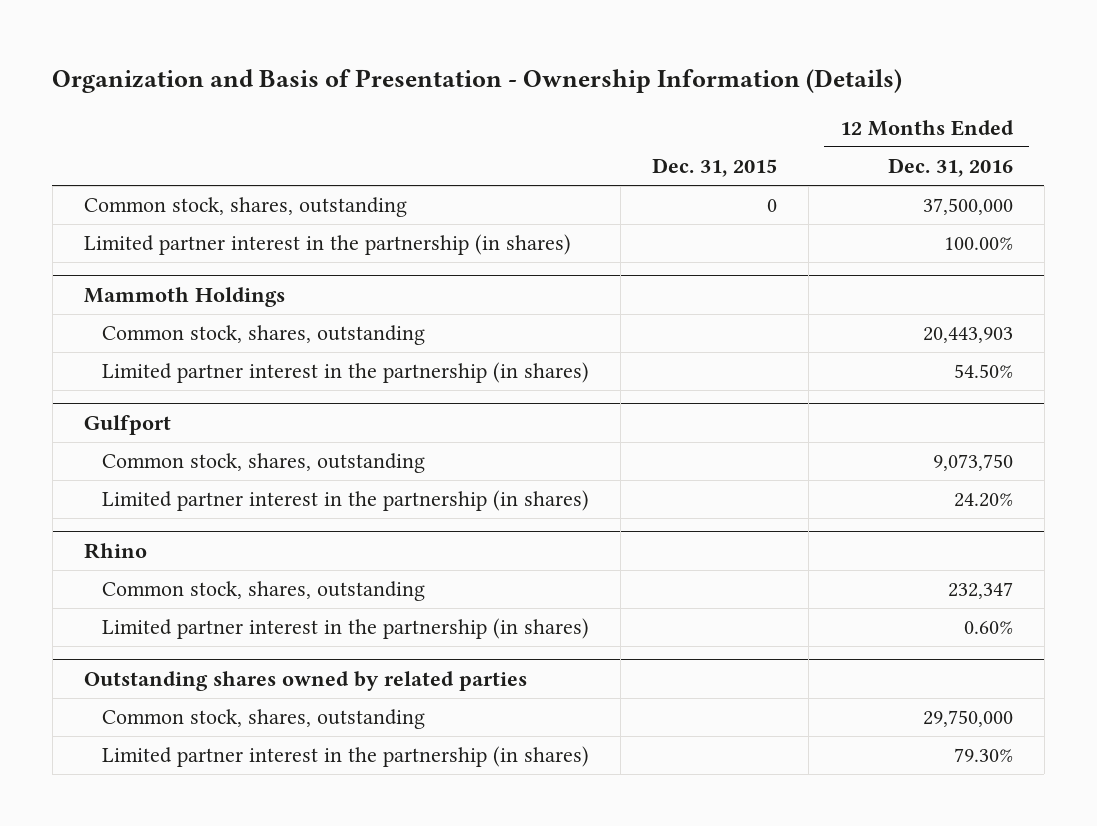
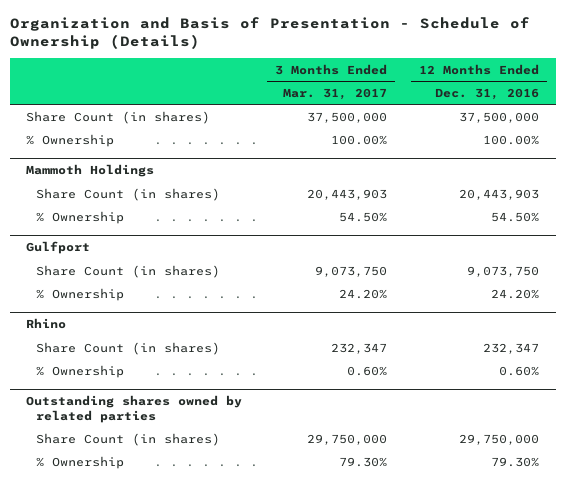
- Organization and Basis of Presentation - Ownership Information (Details)
+ Organization and Basis of Presentation - Schedule of Ownership (Details)
- | Dec. 31, 2015 | 12 Months Ended Dec. 31, 2016
+ | 3 Months Ended Mar. 31, 2017 | 12 Months Ended Dec. 31, 2016
- Common stock, shares, outstanding | 0 | 37,500,000
- Limited partner interest in the partnership (in shares) | | 100.00%
+ Share Count (in shares) | 37,500,000 | 37,500,000
+ % Ownership | 100.00% | 100.00%
@ Mammoth Holdings
- Common stock, shares, outstanding | | 20,443,903
- Limited partner interest in the partnership (in shares) | | 54.50%
+ Share Count (in shares) | 20,443,903 | 20,443,903
+ % Ownership | 54.50% | 54.50%
@ Gulfport
- Common stock, shares, outstanding | | 9,073,750
- Limited partner interest in the partnership (in shares) | | 24.20%
+ Share Count (in shares) | 9,073,750 | 9,073,750
+ % Ownership | 24.20% | 24.20%
@ Rhino
- Common stock, shares, outstanding | | 232,347
- Limited partner interest in the partnership (in shares) | | 0.60%
+ Share Count (in shares) | 232,347 | 232,347
+ % Ownership | 0.60% | 0.60%
@ Outstanding shares owned by related parties
- Common stock, shares, outstanding | | 29,750,000
- Limited partner interest in the partnership (in shares) | | 79.30%
+ Share Count (in shares) | 29,750,000 | 29,750,000
+ % Ownership | 79.30% | 79.30%

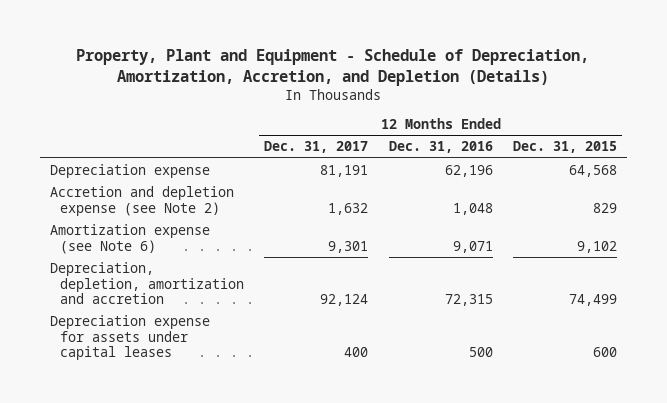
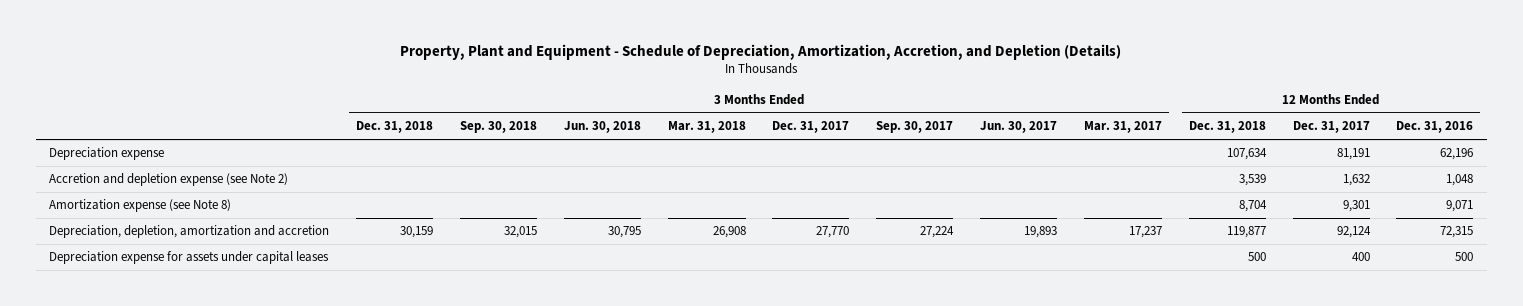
- | 12 Months Ended Dec. 31, 2017 | 12 Months Ended Dec. 31, 2016 | 12 Months Ended Dec. 31, 2015
+ | 3 Months Ended Dec. 31, 2018 | 3 Months Ended Sep. 30, 2018 | 3 Months Ended Jun. 30, 2018 | 3 Months Ended Mar. 31, 2018 | 3 Months Ended Dec. 31, 2017 | 3 Months Ended Sep. 30, 2017 | 3 Months Ended Jun. 30, 2017 | 3 Months Ended Mar. 31, 2017 | 12 Months Ended Dec. 31, 2018 | 12 Months Ended Dec. 31, 2017 | 12 Months Ended Dec. 31, 2016
- Amortization expense (see Note 6) | 9,301 | 9,071 | 9,102
+ Amortization expense (see Note 8) | | | | | | | | | 8,704 | 9,301 | 9,071

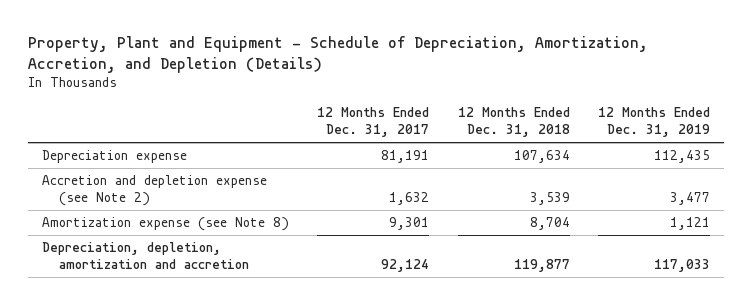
- | 3 Months Ended Dec. 31, 2018 | 3 Months Ended Sep. 30, 2018 | 3 Months Ended Jun. 30, 2018 | 3 Months Ended Mar. 31, 2018 | 3 Months Ended Dec. 31, 2017 | 3 Months Ended Sep. 30, 2017 | 3 Months Ended Jun. 30, 2017 | 3 Months Ended Mar. 31, 2017 | 12 Months Ended Dec. 31, 2018 | 12 Months Ended Dec. 31, 2017 | 12 Months Ended Dec. 31, 2016
+ | 12 Months Ended Dec. 31, 2017 | 12 Months Ended Dec. 31, 2018 | 12 Months Ended Dec. 31, 2019
- Depreciation expense for assets under capital leases | | | | | | | | | 500 | 400 | 500

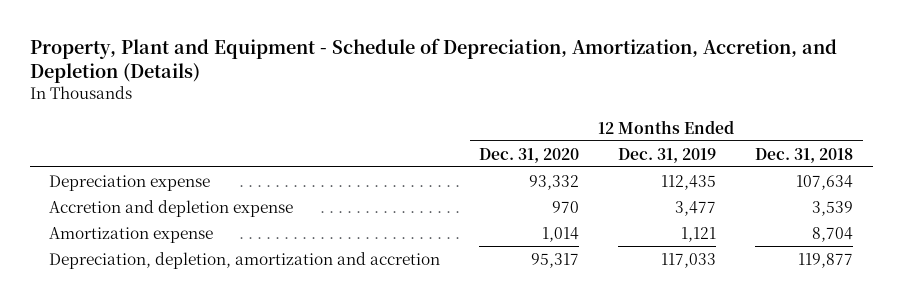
- | 12 Months Ended Dec. 31, 2017 | 12 Months Ended Dec. 31, 2018 | 12 Months Ended Dec. 31, 2019
+ | 12 Months Ended Dec. 31, 2020 | 12 Months Ended Dec. 31, 2019 | 12 Months Ended Dec. 31, 2018
- Accretion and depletion expense (see Note 2) | 1,632 | 3,539 | 3,477
- Amortization expense (see Note 8) | 9,301 | 8,704 | 1,121
+ Accretion and depletion expense | 970 | 3,477 | 3,539
+ Amortization expense | 1,014 | 1,121 | 8,704

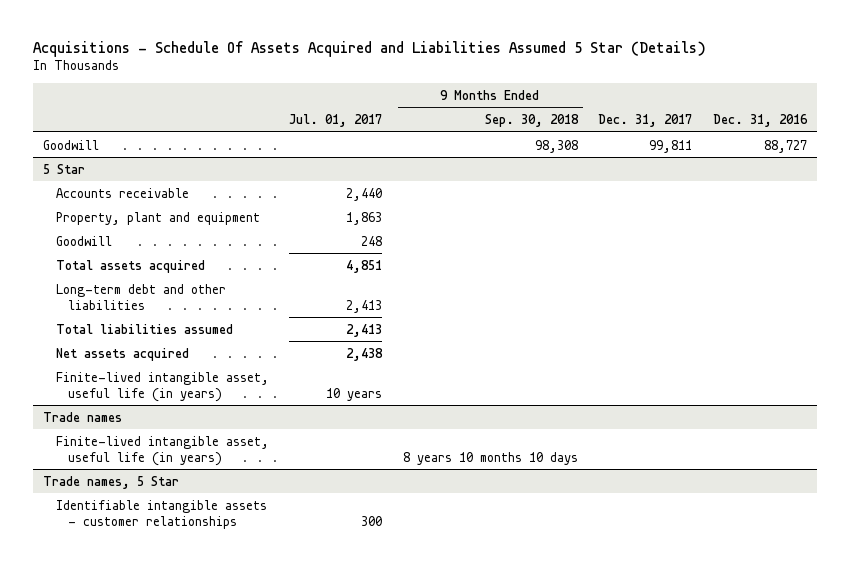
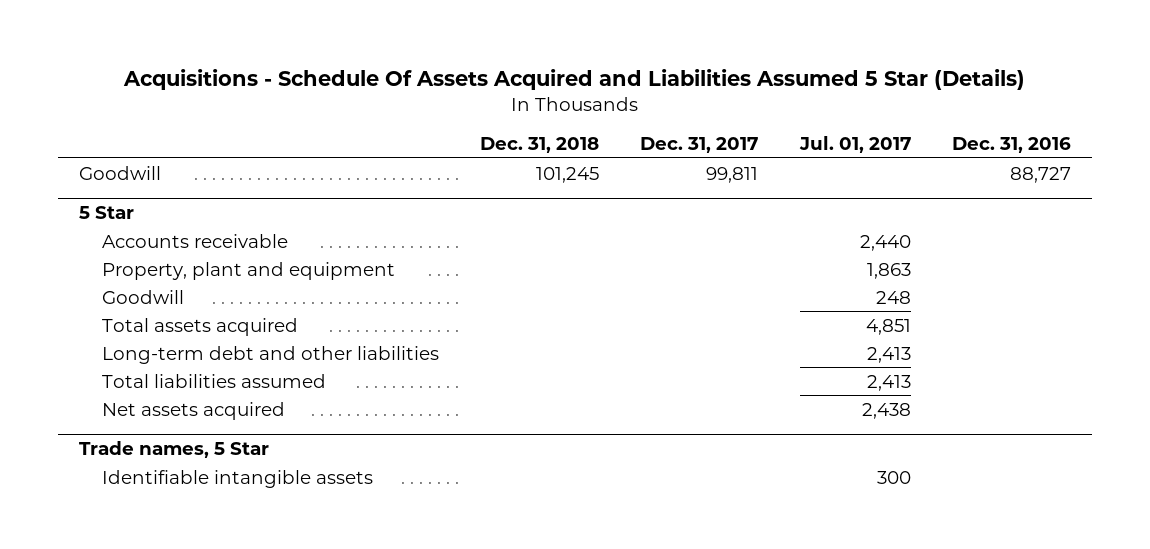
- | Jul. 01, 2017 | 9 Months Ended Sep. 30, 2018 | Dec. 31, 2017 | Dec. 31, 2016
+ | Dec. 31, 2018 | Dec. 31, 2017 | Jul. 01, 2017 | Dec. 31, 2016
@ 5 Star
- Finite-lived intangible asset, useful life (in years) | 10 years | | |
- Trade names
- Finite-lived intangible asset, useful life (in years) | | 8 years 10 months 10 days | |
@ Trade names, 5 Star
- Identifiable intangible assets - customer relationships | 300 | | |
+ Identifiable intangible assets | | | 300 |

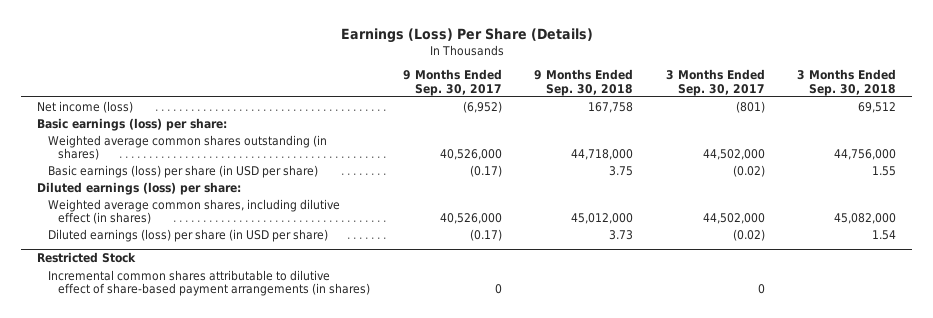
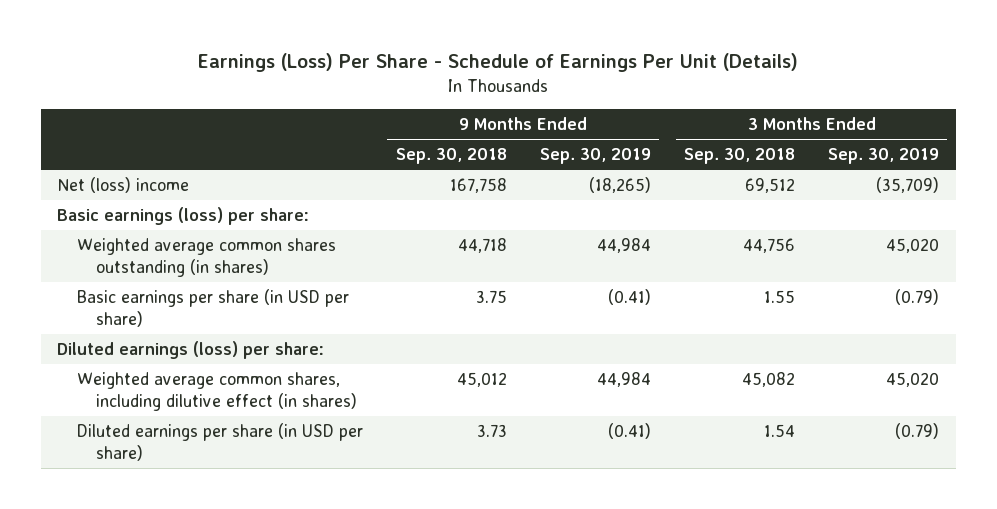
- Earnings (Loss) Per Share (Details)
+ Earnings (Loss) Per Share - Schedule of Earnings Per Unit (Details)
- | 9 Months Ended Sep. 30, 2017 | 9 Months Ended Sep. 30, 2018 | 3 Months Ended Sep. 30, 2017 | 3 Months Ended Sep. 30, 2018
+ | 9 Months Ended Sep. 30, 2018 | 9 Months Ended Sep. 30, 2019 | 3 Months Ended Sep. 30, 2018 | 3 Months Ended Sep. 30, 2019
- Net income (loss) | (6,952) | 167,758 | (801) | 69,512
+ Net (loss) income | 167,758 | (18,265) | 69,512 | (35,709)
- Weighted average common shares outstanding (in shares) | 40,526,000 | 44,718,000 | 44,502,000 | 44,756,000
- Basic earnings (loss) per share (in USD per share) | (0.17) | 3.75 | (0.02) | 1.55
+ Weighted average common shares outstanding (in shares) | 44,718 | 44,984 | 44,756 | 45,020
+ Basic earnings per share (in USD per share) | 3.75 | (0.41) | 1.55 | (0.79)
- Weighted average common shares, including dilutive effect (in shares) | 40,526,000 | 45,012,000 | 44,502,000 | 45,082,000
- Diluted earnings (loss) per share (in USD per share) | (0.17) | 3.73 | (0.02) | 1.54
- Restricted Stock
- Incremental common shares attributable to dilutive effect of share-based payment arrangements (in shares) | 0 | | 0 |
+ Weighted average common shares, including dilutive effect (in shares) | 45,012 | 44,984 | 45,082 | 45,020
+ Diluted earnings per share (in USD per share) | 3.73 | (0.41) | 1.54 | (0.79)

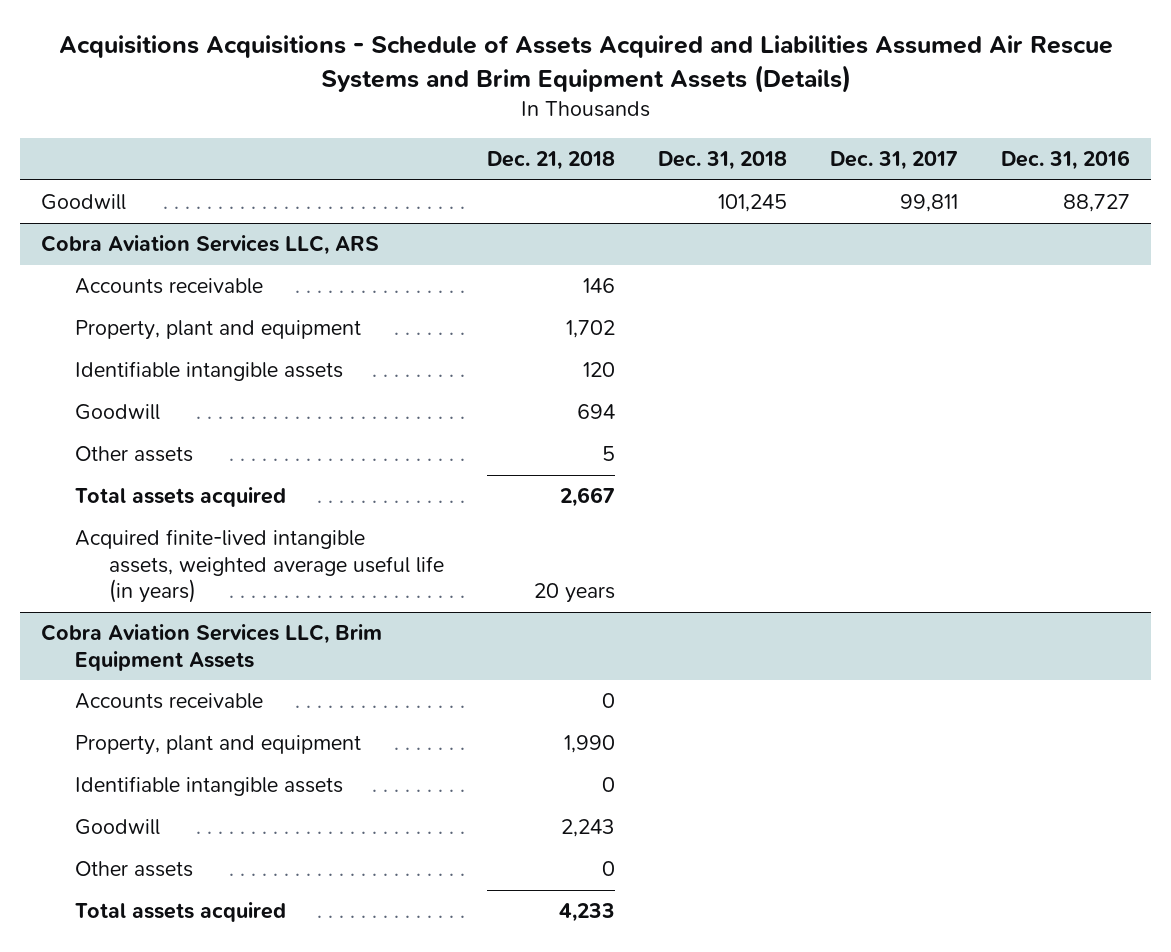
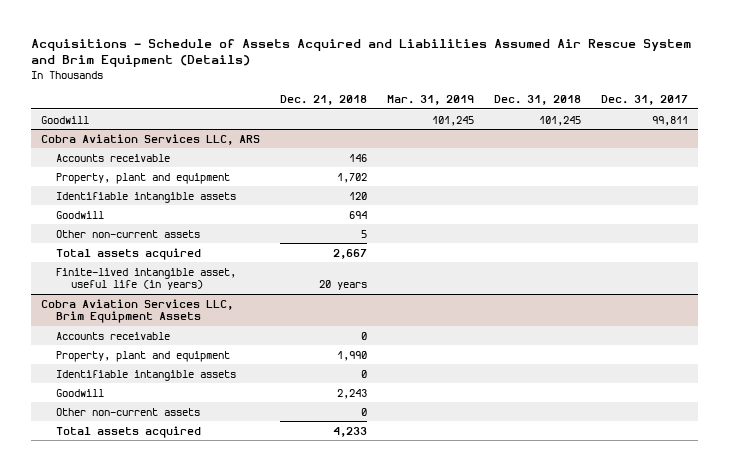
- Acquisitions Acquisitions - Schedule of Assets Acquired and Liabilities Assumed Air Rescue Systems and Brim Equipment Assets (Details)
+ Acquisitions - Schedule of Assets Acquired and Liabilities Assumed Air Rescue System and Brim Equipment (Details)
- | Dec. 21, 2018 | Dec. 31, 2018 | Dec. 31, 2017 | Dec. 31, 2016
+ | Dec. 21, 2018 | Mar. 31, 2019 | Dec. 31, 2018 | Dec. 31, 2017
@ Cobra Aviation Services LLC, ARS
- Other assets | 5 | | |
+ Other non-current assets | 5 | | |
- Acquired finite-lived intangible assets, weighted average useful life (in years) | 20 years | | |
+ Finite-lived intangible asset, useful life (in years) | 20 years | | |
@ Cobra Aviation Services LLC, Brim Equipment Assets
- Other assets | 0 | | |
+ Other non-current assets | 0 | | |

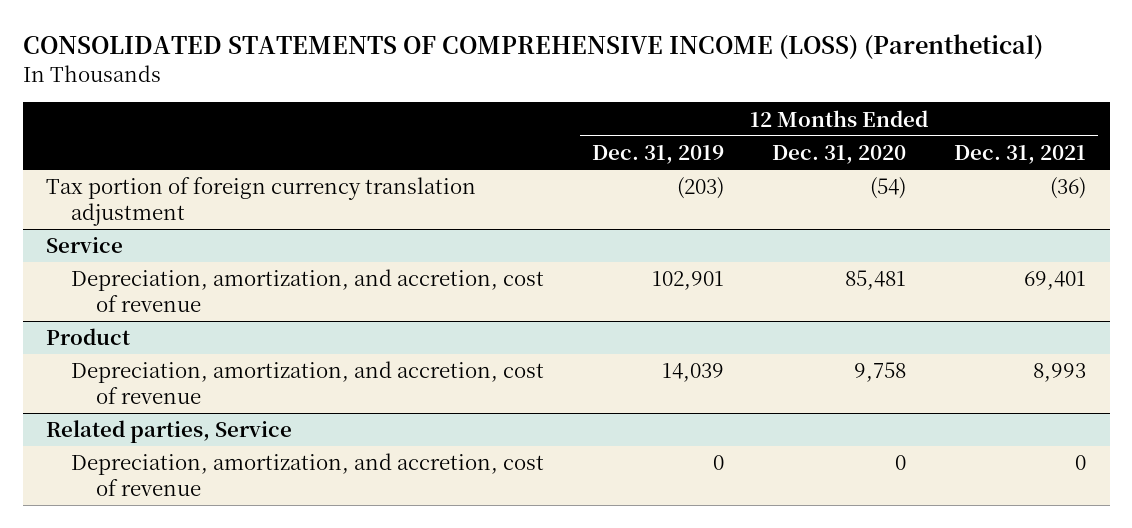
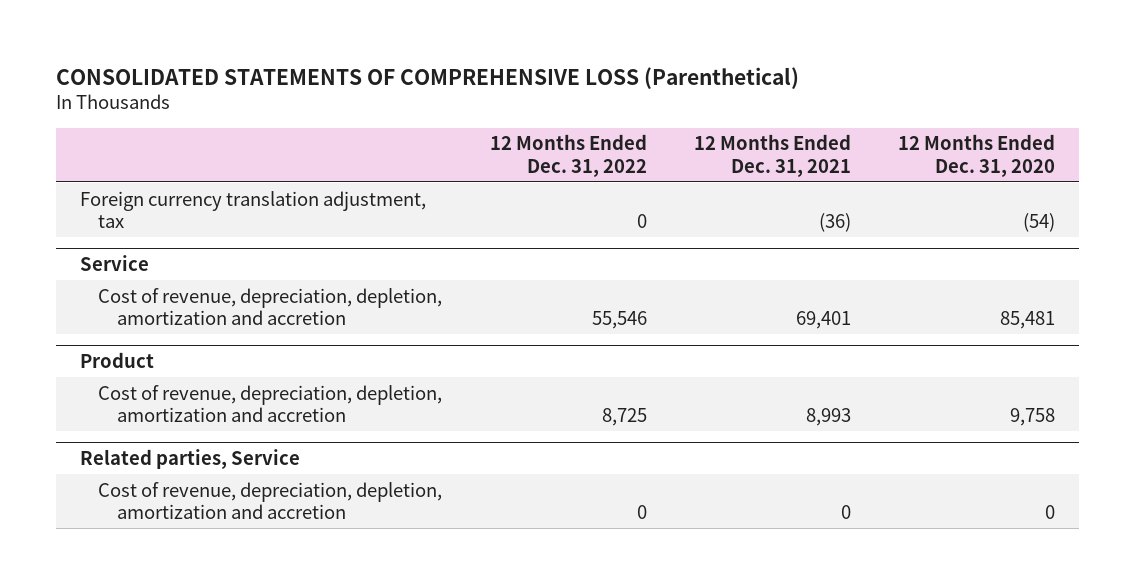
- CONSOLIDATED STATEMENTS OF COMPREHENSIVE INCOME (LOSS) (Parenthetical)
+ CONSOLIDATED STATEMENTS OF COMPREHENSIVE LOSS (Parenthetical)
- | 12 Months Ended Dec. 31, 2019 | 12 Months Ended Dec. 31, 2020 | 12 Months Ended Dec. 31, 2021
+ | 12 Months Ended Dec. 31, 2022 | 12 Months Ended Dec. 31, 2021 | 12 Months Ended Dec. 31, 2020
- Tax portion of foreign currency translation adjustment | (203) | (54) | (36)
+ Foreign currency translation adjustment, tax | 0 | (36) | (54)
@ Service
- Depreciation, amortization, and accretion, cost of revenue | 102,901 | 85,481 | 69,401
+ Cost of revenue, depreciation, depletion, amortization and accretion | 55,546 | 69,401 | 85,481
@ Product
- Depreciation, amortization, and accretion, cost of revenue | 14,039 | 9,758 | 8,993
+ Cost of revenue, depreciation, depletion, amortization and accretion | 8,725 | 8,993 | 9,758
@ Related parties, Service
- Depreciation, amortization, and accretion, cost of revenue | 0 | 0 | 0
+ Cost of revenue, depreciation, depletion, amortization and accretion | 0 | 0 | 0

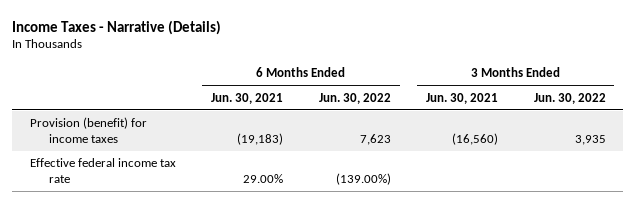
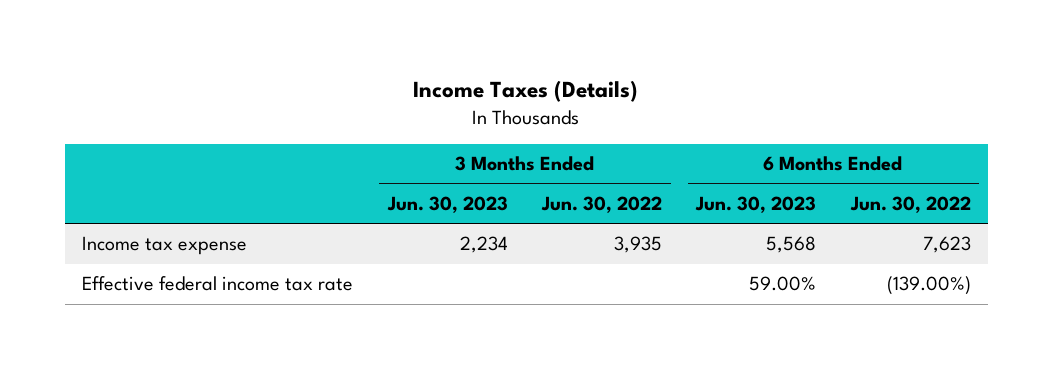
- Income Taxes - Narrative (Details)
+ Income Taxes (Details)
- | 6 Months Ended Jun. 30, 2021 | 6 Months Ended Jun. 30, 2022 | 3 Months Ended Jun. 30, 2021 | 3 Months Ended Jun. 30, 2022
+ | 3 Months Ended Jun. 30, 2023 | 3 Months Ended Jun. 30, 2022 | 6 Months Ended Jun. 30, 2023 | 6 Months Ended Jun. 30, 2022
- Provision (benefit) for income taxes | (19,183) | 7,623 | (16,560) | 3,935
+ Income tax expense | 2,234 | 3,935 | 5,568 | 7,623

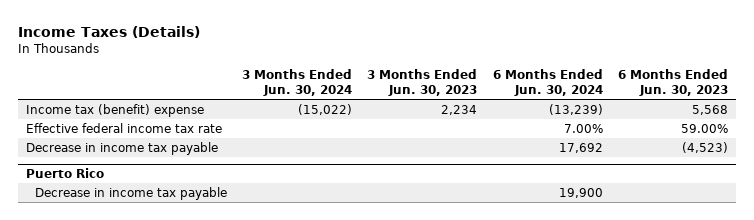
- | 3 Months Ended Jun. 30, 2023 | 3 Months Ended Jun. 30, 2022 | 6 Months Ended Jun. 30, 2023 | 6 Months Ended Jun. 30, 2022
+ | 3 Months Ended Jun. 30, 2024 | 3 Months Ended Jun. 30, 2023 | 6 Months Ended Jun. 30, 2024 | 6 Months Ended Jun. 30, 2023
- Income tax expense | 2,234 | 3,935 | 5,568 | 7,623
+ Income tax (benefit) expense | (15,022) | 2,234 | (13,239) | 5,568
+ Decrease in income tax payable | | | 17,692 | (4,523)
+ Puerto Rico
+ Decrease in income tax payable | | | 19,900 |

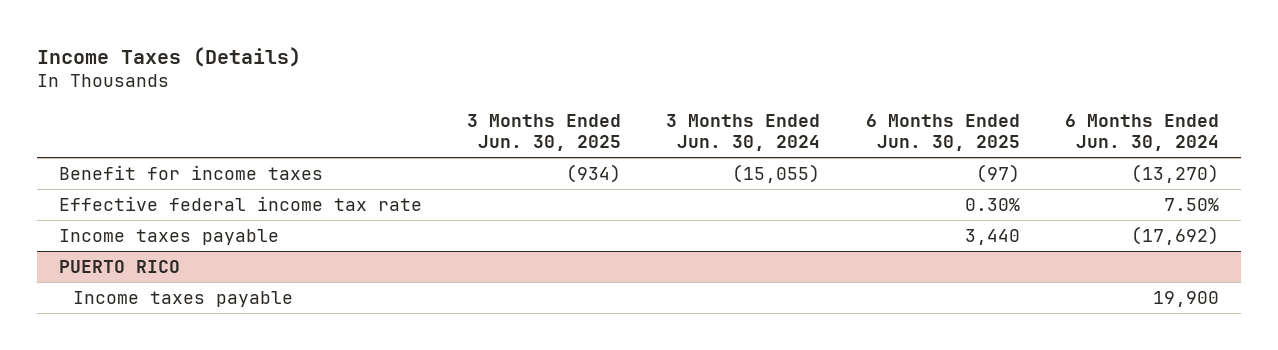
- | 3 Months Ended Jun. 30, 2024 | 3 Months Ended Jun. 30, 2023 | 6 Months Ended Jun. 30, 2024 | 6 Months Ended Jun. 30, 2023
+ | 3 Months Ended Jun. 30, 2025 | 3 Months Ended Jun. 30, 2024 | 6 Months Ended Jun. 30, 2025 | 6 Months Ended Jun. 30, 2024
- Income tax (benefit) expense | (15,022) | 2,234 | (13,239) | 5,568
- Effective federal income tax rate | | | 7.00% | 59.00%
- Decrease in income tax payable | | | 17,692 | (4,523)
- Puerto Rico
- Decrease in income tax payable | | | 19,900 |
+ Benefit for income taxes | (934) | (15,055) | (97) | (13,270)
+ Effective federal income tax rate | | | 0.30% | 7.50%
+ Income taxes payable | | | 3,440 | (17,692)
+ PUERTO RICO
+ Income taxes payable | | | | 19,900

